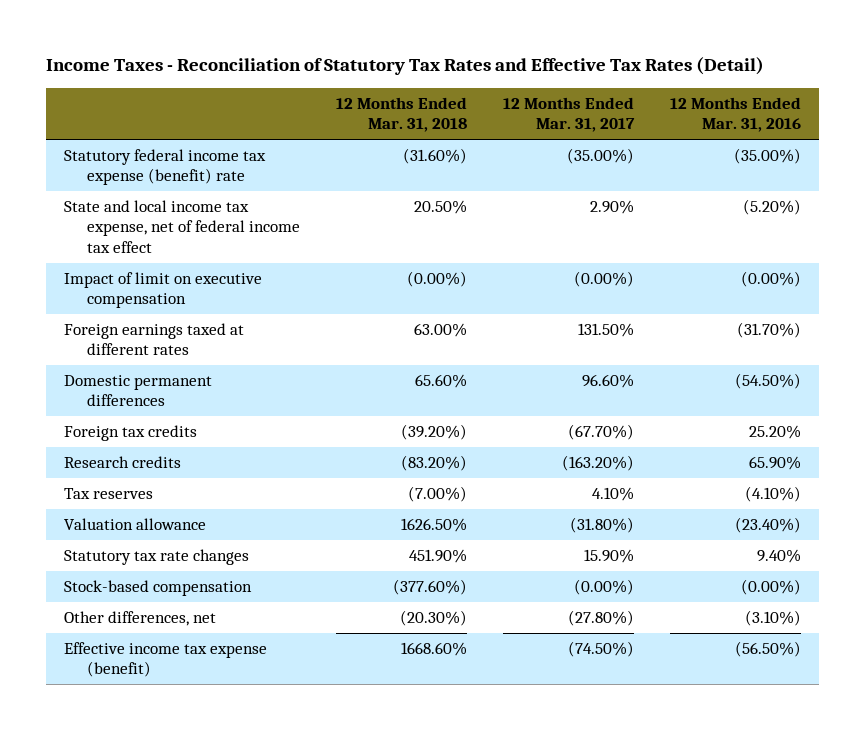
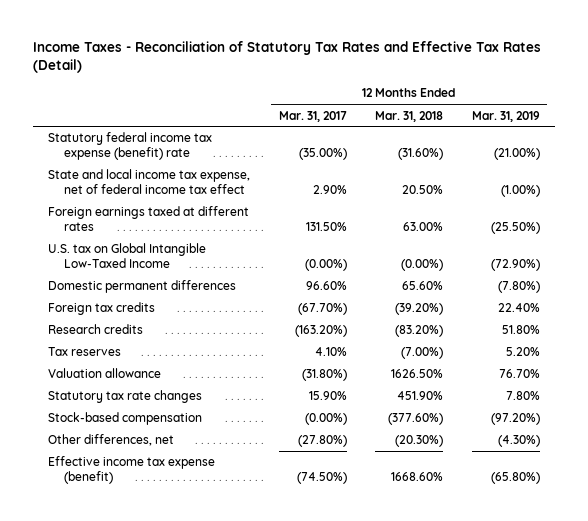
- | 12 Months Ended Mar. 31, 2018 | 12 Months Ended Mar. 31, 2017 | 12 Months Ended Mar. 31, 2016
+ | 12 Months Ended Mar. 31, 2017 | 12 Months Ended Mar. 31, 2018 | 12 Months Ended Mar. 31, 2019
- Impact of limit on executive compensation | (0.00%) | (0.00%) | (0.00%)
+ U.S. tax on Global Intangible Low-Taxed Income | (0.00%) | (0.00%) | (72.90%)

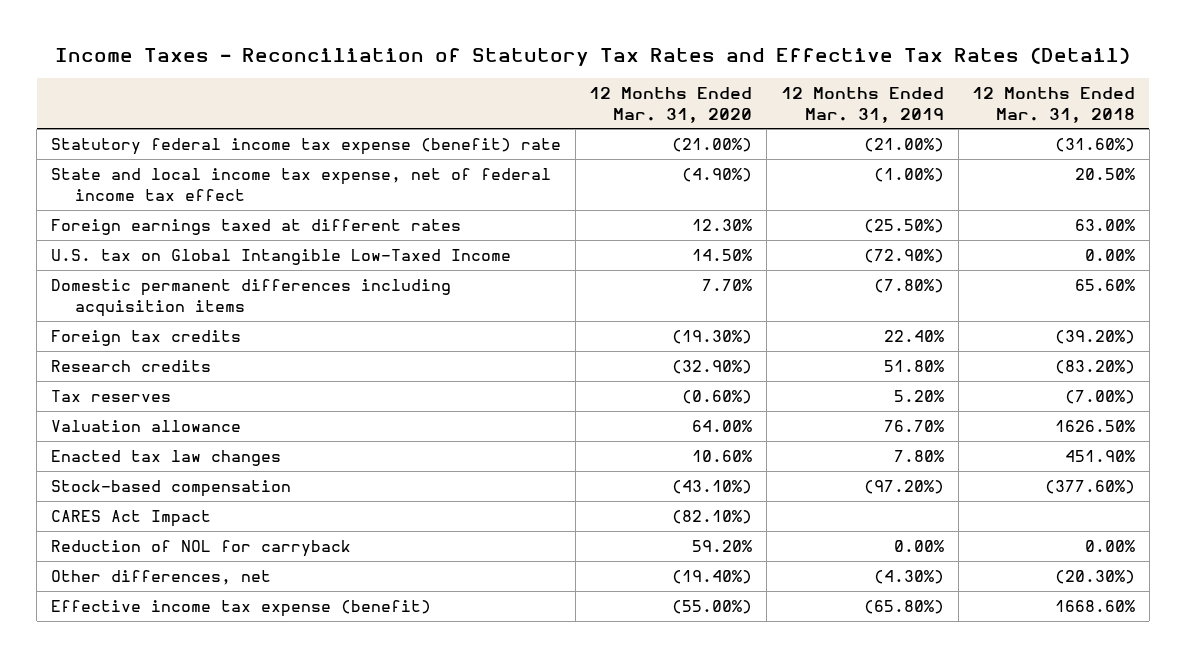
- | 12 Months Ended Mar. 31, 2017 | 12 Months Ended Mar. 31, 2018 | 12 Months Ended Mar. 31, 2019
+ | 12 Months Ended Mar. 31, 2020 | 12 Months Ended Mar. 31, 2019 | 12 Months Ended Mar. 31, 2018
- U.S. tax on Global Intangible Low-Taxed Income | (0.00%) | (0.00%) | (72.90%)
- Domestic permanent differences | 96.60% | 65.60% | (7.80%)
+ U.S. tax on Global Intangible Low-Taxed Income | 14.50% | (72.90%) | 0.00%
+ Domestic permanent differences including acquisition items | 7.70% | (7.80%) | 65.60%
- Statutory tax rate changes | 15.90% | 451.90% | 7.80%
+ Enacted tax law changes | 10.60% | 7.80% | 451.90%
+ CARES Act Impact | (82.10%) | |
+ Reduction of NOL for carryback | 59.20% | 0.00% | 0.00%

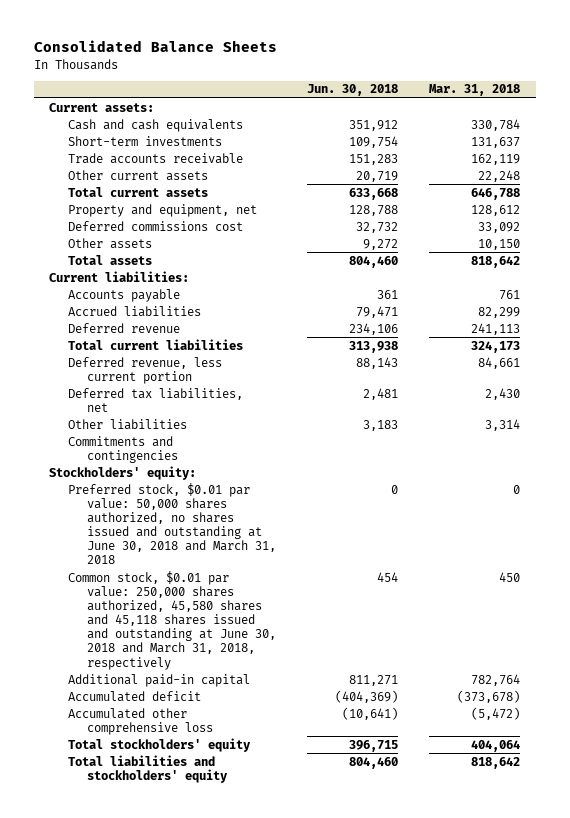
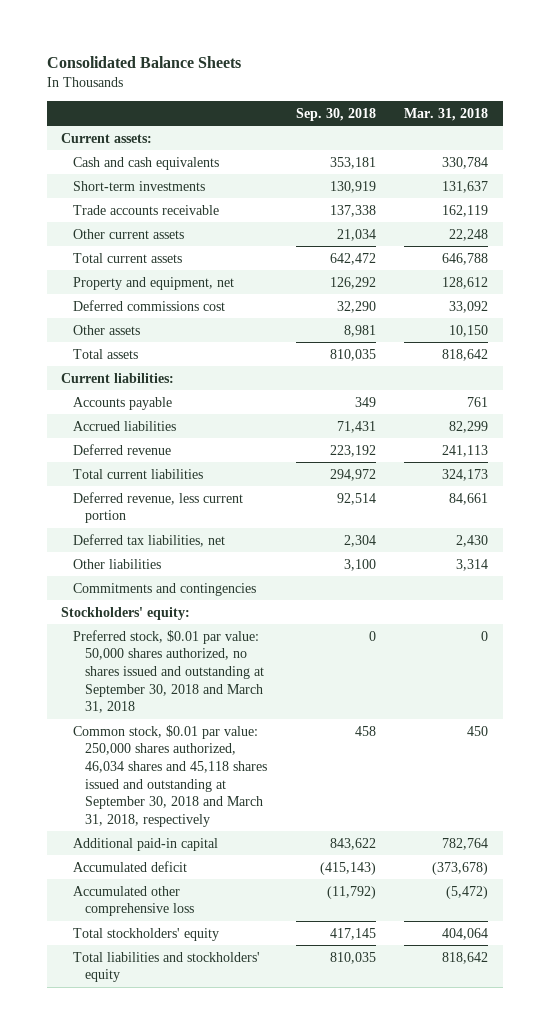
- | Jun. 30, 2018 | Mar. 31, 2018
+ | Sep. 30, 2018 | Mar. 31, 2018
- Preferred stock, $0.01 par value: 50,000 shares authorized, no shares issued and outstanding at June 30, 2018 and March 31, 2018 | 0 | 0
- Common stock, $0.01 par value: 250,000 shares authorized, 45,580 shares and 45,118 shares issued and outstanding at June 30, 2018 and March 31, 2018, respectively | 454 | 450
+ Preferred stock, $0.01 par value: 50,000 shares authorized, no shares issued and outstanding at September 30, 2018 and March 31, 2018 | 0 | 0
+ Common stock, $0.01 par value: 250,000 shares authorized, 46,034 shares and 45,118 shares issued and outstanding at September 30, 2018 and March 31, 2018, respectively | 458 | 450

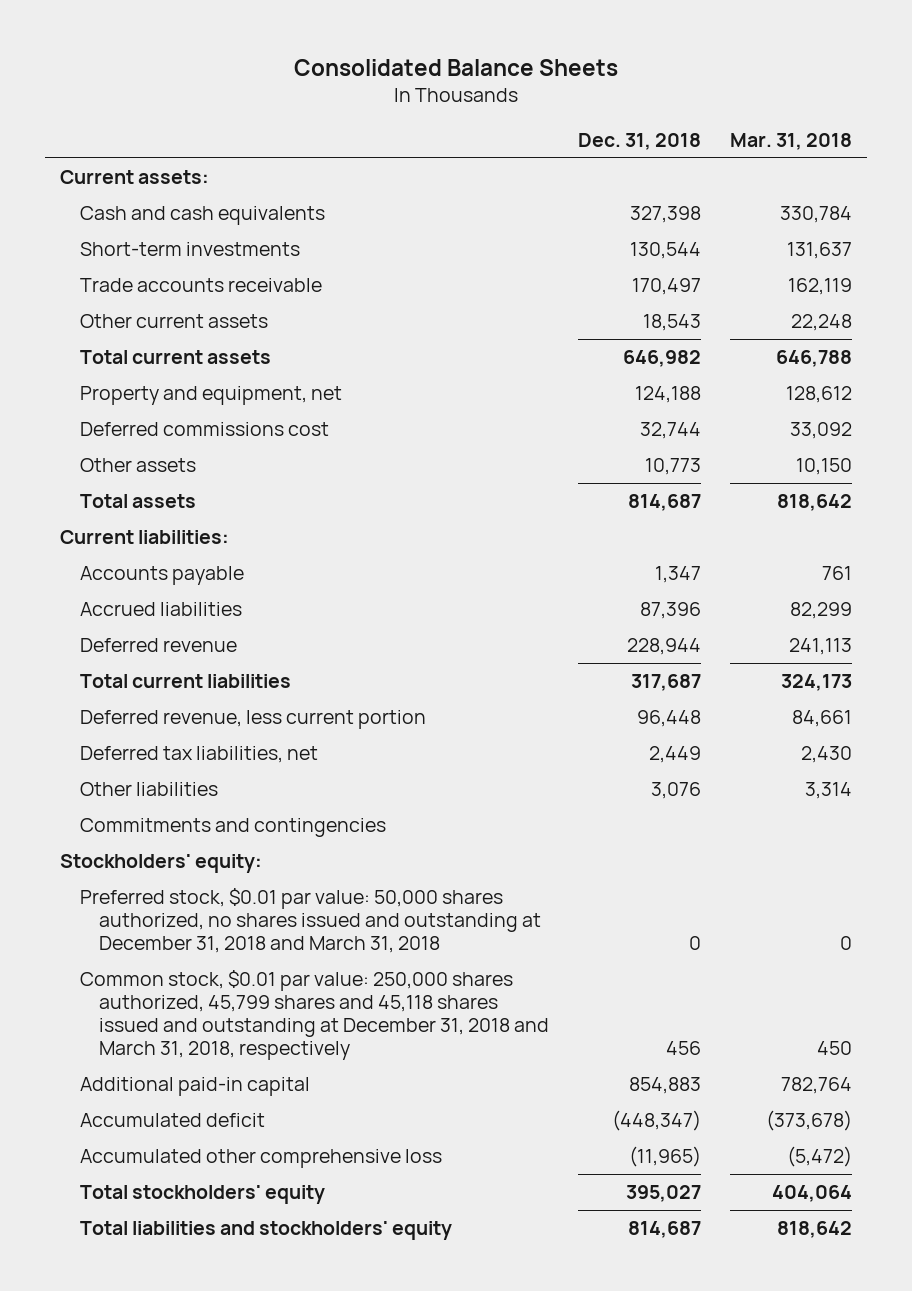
- | Sep. 30, 2018 | Mar. 31, 2018
+ | Dec. 31, 2018 | Mar. 31, 2018
- Preferred stock, $0.01 par value: 50,000 shares authorized, no shares issued and outstanding at September 30, 2018 and March 31, 2018 | 0 | 0
- Common stock, $0.01 par value: 250,000 shares authorized, 46,034 shares and 45,118 shares issued and outstanding at September 30, 2018 and March 31, 2018, respectively | 458 | 450
+ Preferred stock, $0.01 par value: 50,000 shares authorized, no shares issued and outstanding at December 31, 2018 and March 31, 2018 | 0 | 0
+ Common stock, $0.01 par value: 250,000 shares authorized, 45,799 shares and 45,118 shares issued and outstanding at December 31, 2018 and March 31, 2018, respectively | 456 | 450

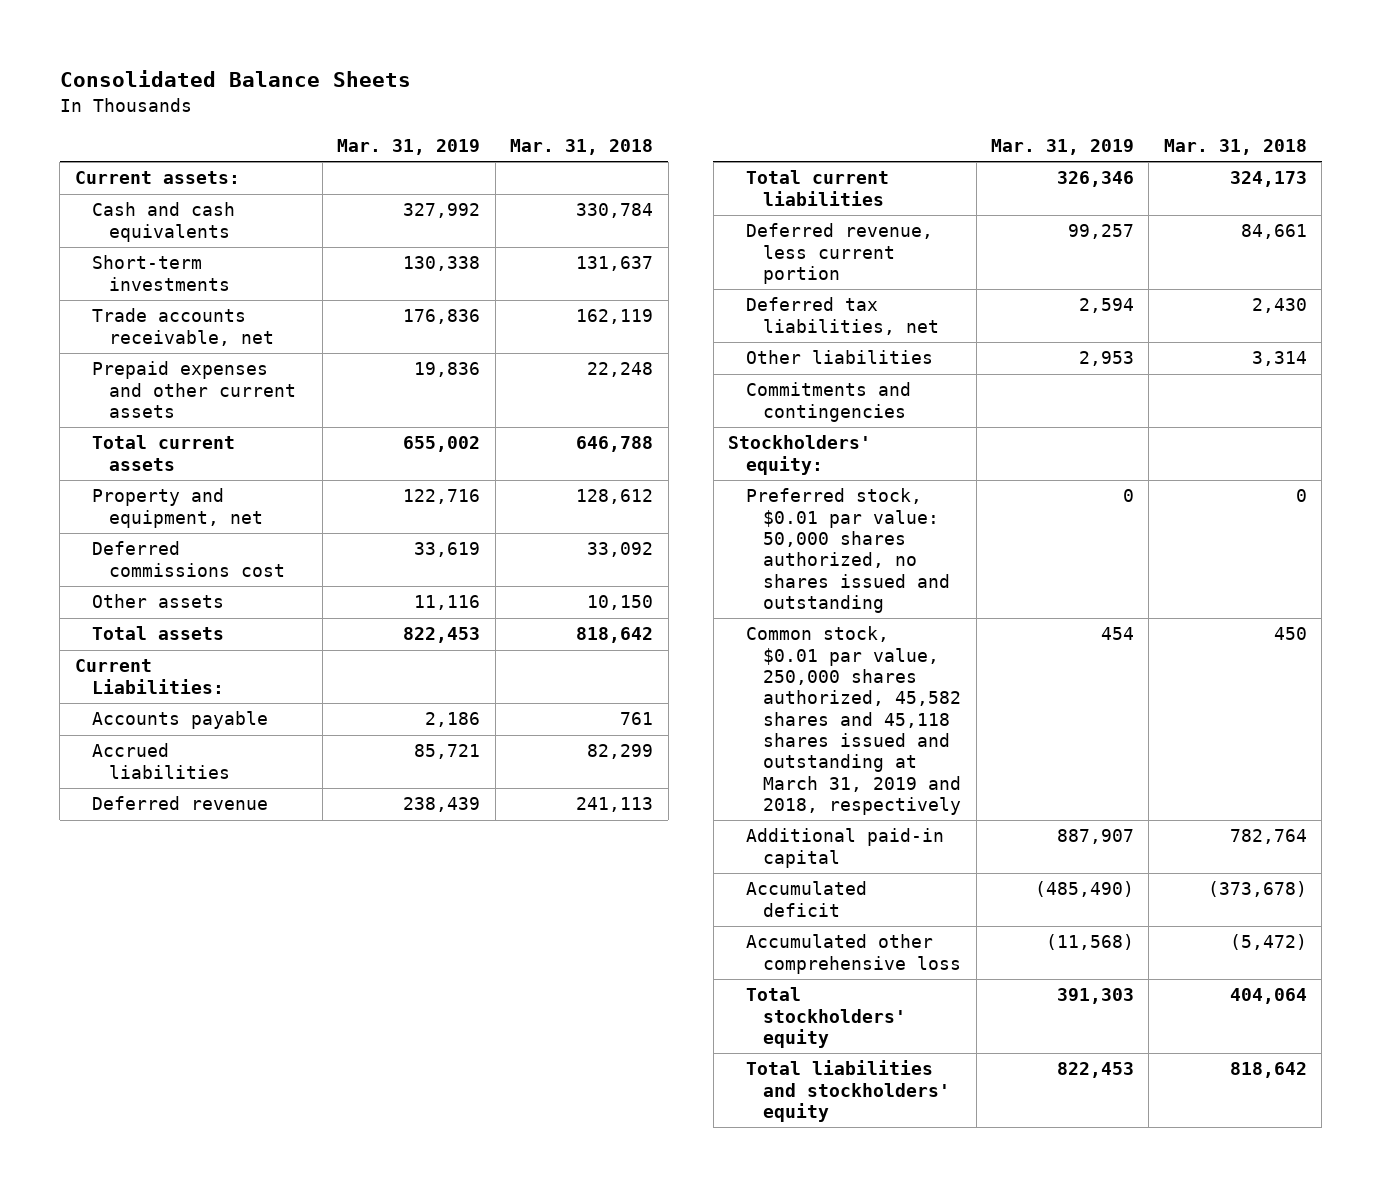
- | Dec. 31, 2018 | Mar. 31, 2018
+ | Mar. 31, 2019 | Mar. 31, 2018
- Trade accounts receivable | 170,497 | 162,119
- Other current assets | 18,543 | 22,248
+ Trade accounts receivable, net | 176,836 | 162,119
+ Prepaid expenses and other current assets | 19,836 | 22,248
- Current liabilities:
+ Current Liabilities:
- Preferred stock, $0.01 par value: 50,000 shares authorized, no shares issued and outstanding at December 31, 2018 and March 31, 2018 | 0 | 0
- Common stock, $0.01 par value: 250,000 shares authorized, 45,799 shares and 45,118 shares issued and outstanding at December 31, 2018 and March 31, 2018, respectively | 456 | 450
+ Preferred stock, $0.01 par value: 50,000 shares authorized, no shares issued and outstanding | 0 | 0
+ Common stock, $0.01 par value, 250,000 shares authorized, 45,582 shares and 45,118 shares issued and outstanding at March 31, 2019 and 2018, respectively | 454 | 450

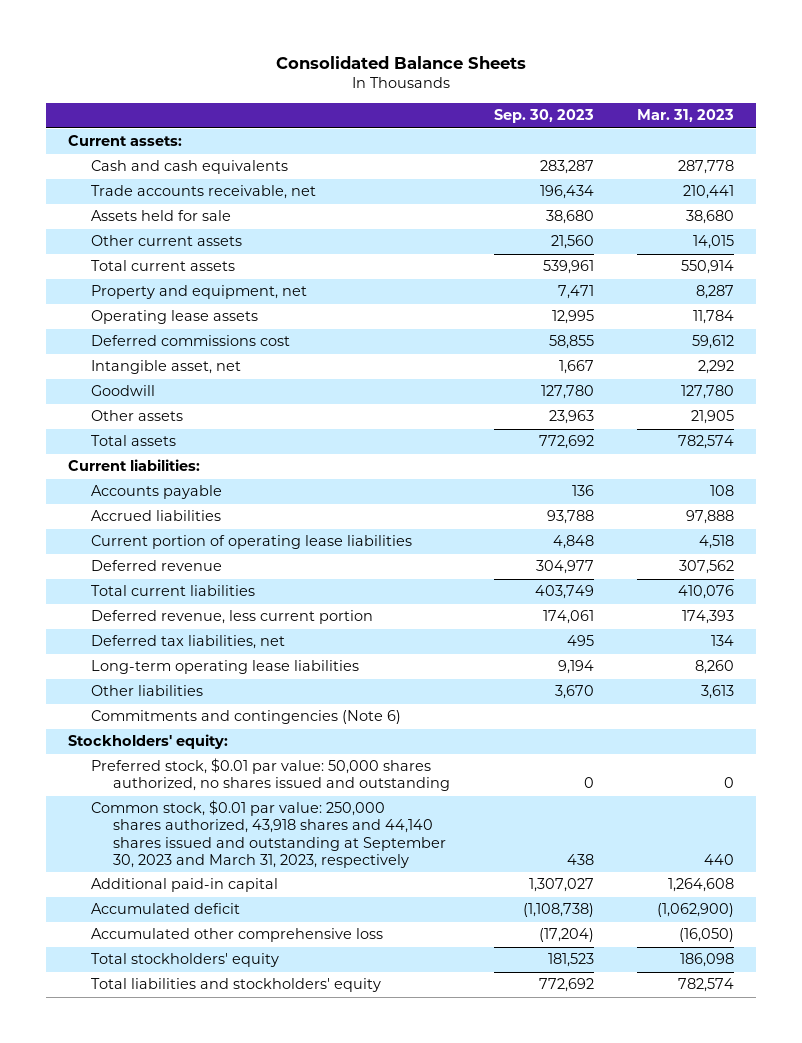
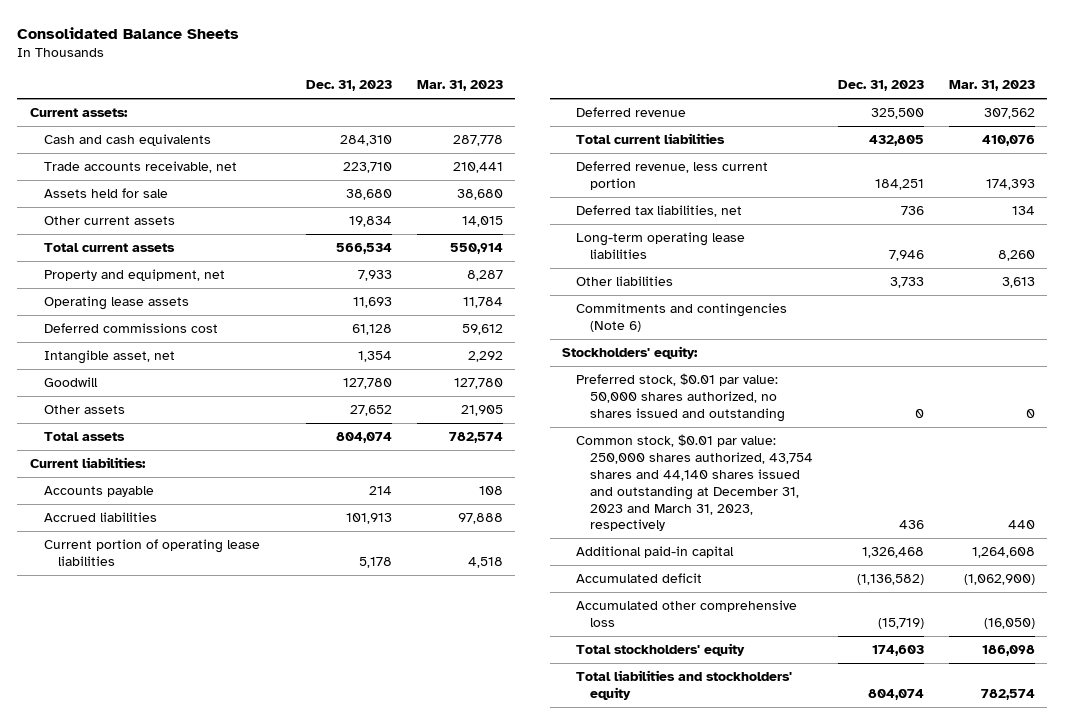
- | Sep. 30, 2023 | Mar. 31, 2023
+ | Dec. 31, 2023 | Mar. 31, 2023
- Common stock, $0.01 par value: 250,000 shares authorized, 43,918 shares and 44,140 shares issued and outstanding at September 30, 2023 and March 31, 2023, respectively | 438 | 440
+ Common stock, $0.01 par value: 250,000 shares authorized, 43,754 shares and 44,140 shares issued and outstanding at December 31, 2023 and March 31, 2023, respectively | 436 | 440

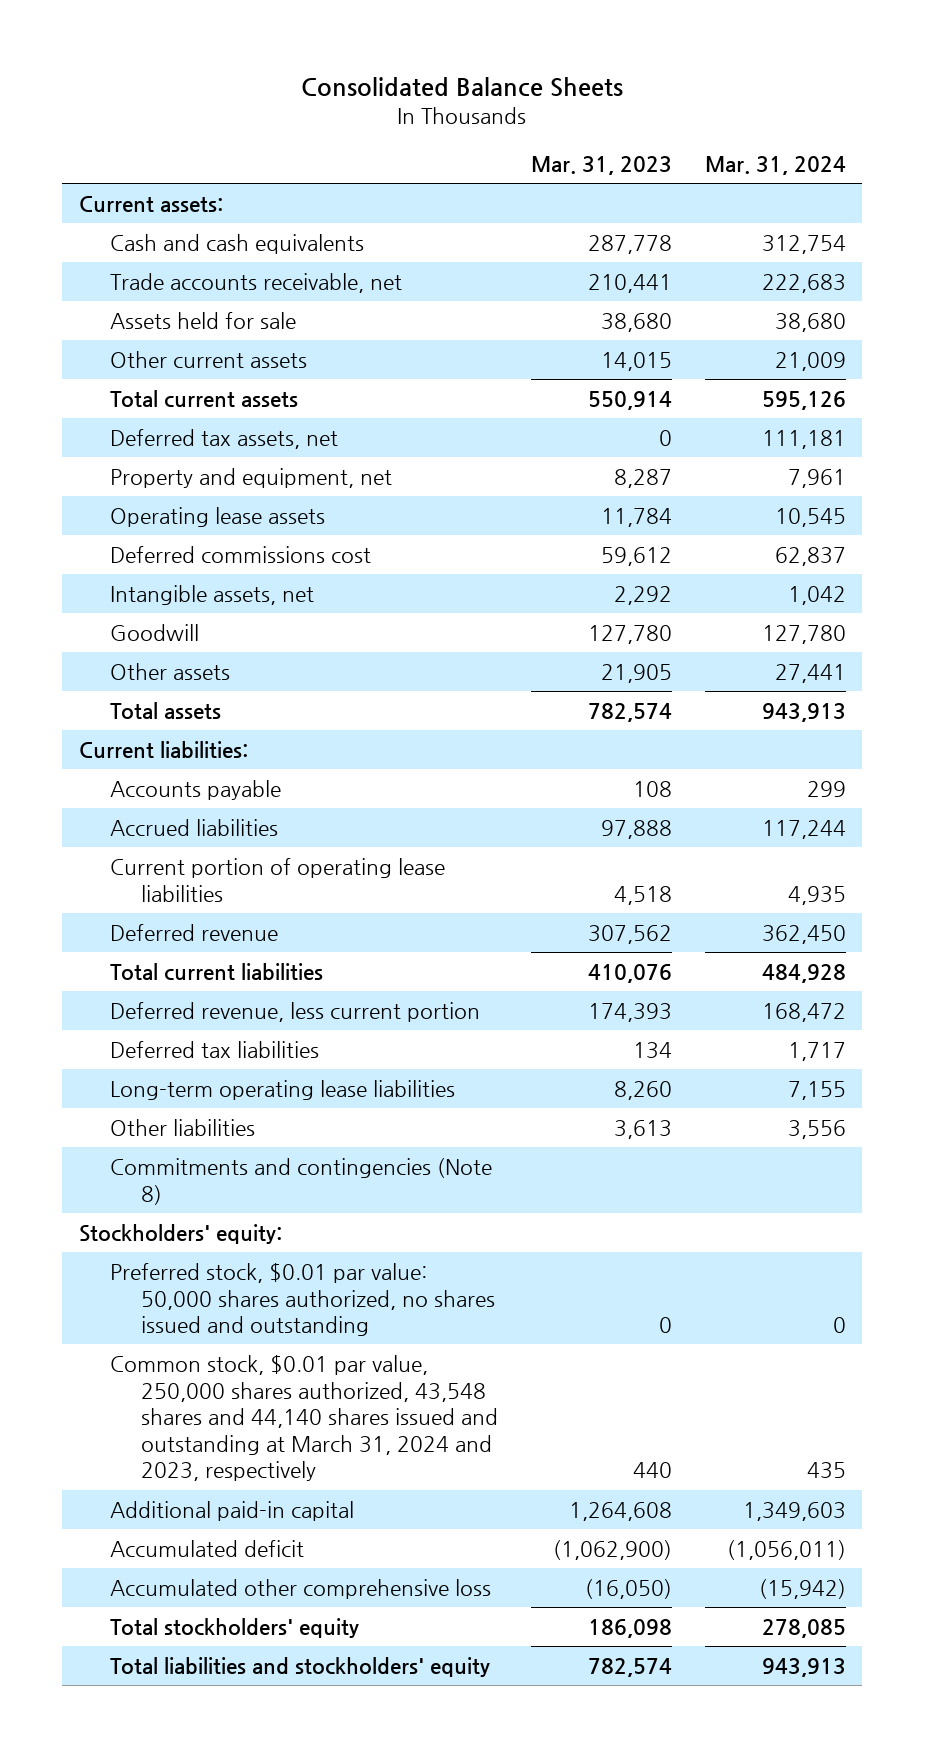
- | Dec. 31, 2023 | Mar. 31, 2023
+ | Mar. 31, 2023 | Mar. 31, 2024
+ Deferred tax assets, net | 0 | 111,181
- Intangible asset, net | 1,354 | 2,292
+ Intangible assets, net | 2,292 | 1,042
- Deferred tax liabilities, net | 736 | 134
+ Deferred tax liabilities | 134 | 1,717
- Commitments and contingencies (Note 6)
+ Commitments and contingencies (Note 8)
- Common stock, $0.01 par value: 250,000 shares authorized, 43,754 shares and 44,140 shares issued and outstanding at December 31, 2023 and March 31, 2023, respectively | 436 | 440
+ Common stock, $0.01 par value, 250,000 shares authorized, 43,548 shares and 44,140 shares issued and outstanding at March 31, 2024 and 2023, respectively | 440 | 435

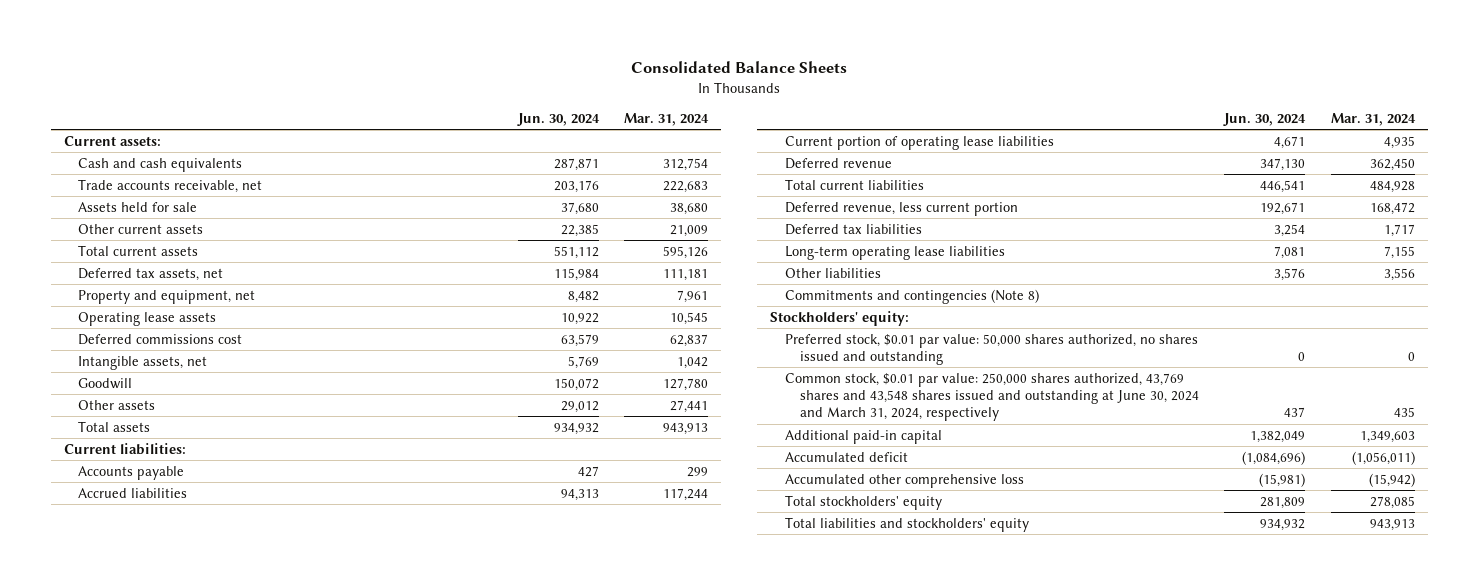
- | Mar. 31, 2023 | Mar. 31, 2024
+ | Jun. 30, 2024 | Mar. 31, 2024
- Common stock, $0.01 par value, 250,000 shares authorized, 43,548 shares and 44,140 shares issued and outstanding at March 31, 2024 and 2023, respectively | 440 | 435
+ Common stock, $0.01 par value: 250,000 shares authorized, 43,769 shares and 43,548 shares issued and outstanding at June 30, 2024 and March 31, 2024, respectively | 437 | 435

